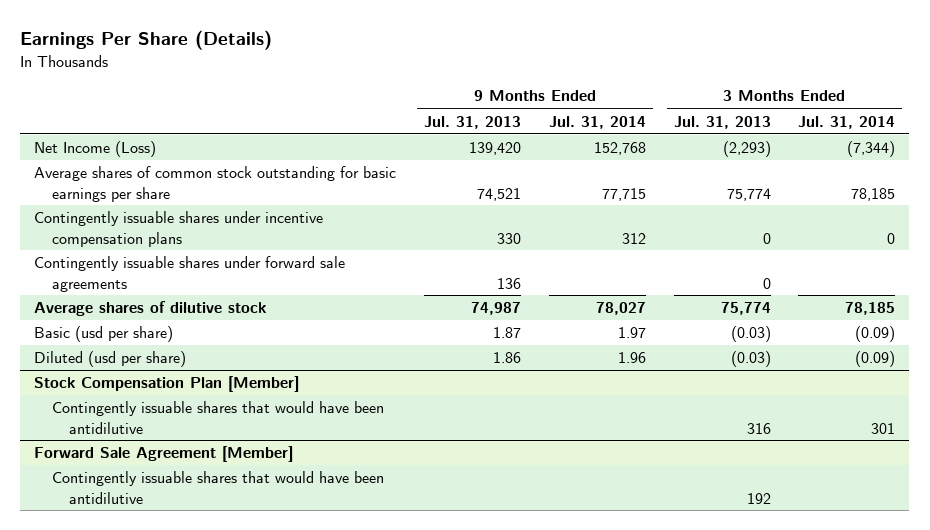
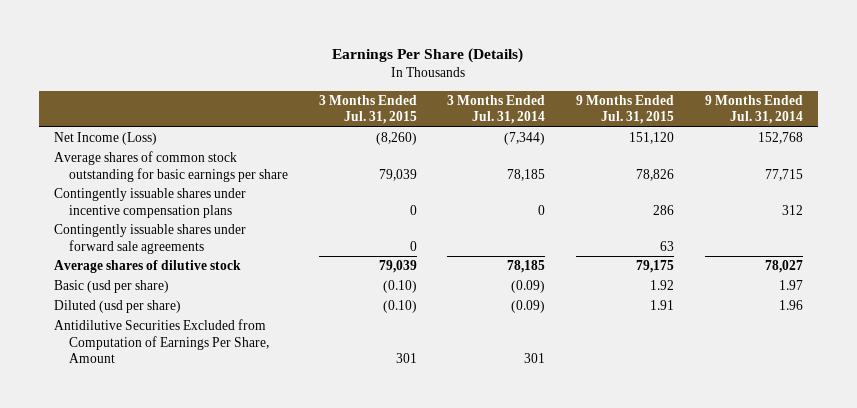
- | 9 Months Ended Jul. 31, 2013 | 9 Months Ended Jul. 31, 2014 | 3 Months Ended Jul. 31, 2013 | 3 Months Ended Jul. 31, 2014
+ | 3 Months Ended Jul. 31, 2015 | 3 Months Ended Jul. 31, 2014 | 9 Months Ended Jul. 31, 2015 | 9 Months Ended Jul. 31, 2014
- Stock Compensation Plan [Member]
- Contingently issuable shares that would have been antidilutive | | | 316 | 301
- Forward Sale Agreement [Member]
- Contingently issuable shares that would have been antidilutive | | | 192 |
+ Antidilutive Securities Excluded from Computation of Earnings Per Share, Amount | 301 | 301 | |

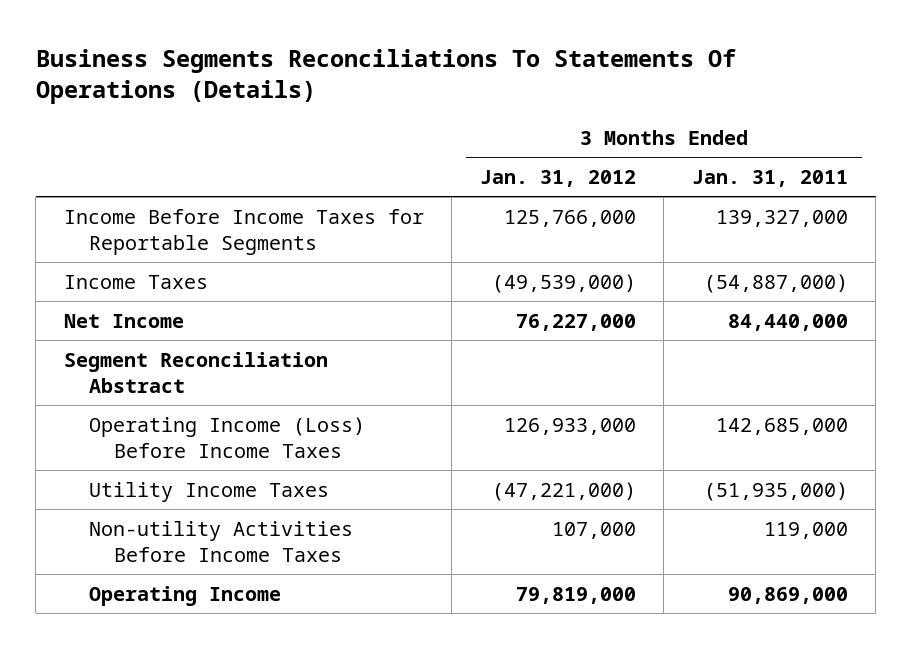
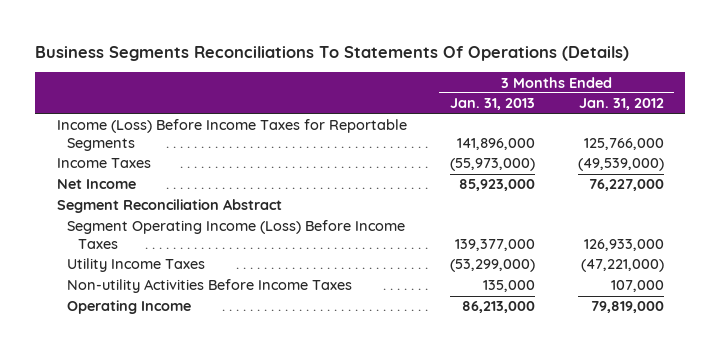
- | 3 Months Ended Jan. 31, 2012 | 3 Months Ended Jan. 31, 2011
+ | 3 Months Ended Jan. 31, 2013 | 3 Months Ended Jan. 31, 2012
- Income Before Income Taxes for Reportable Segments | 125,766,000 | 139,327,000
+ Income (Loss) Before Income Taxes for Reportable Segments | 141,896,000 | 125,766,000
- Operating Income (Loss) Before Income Taxes | 126,933,000 | 142,685,000
+ Segment Operating Income (Loss) Before Income Taxes | 139,377,000 | 126,933,000

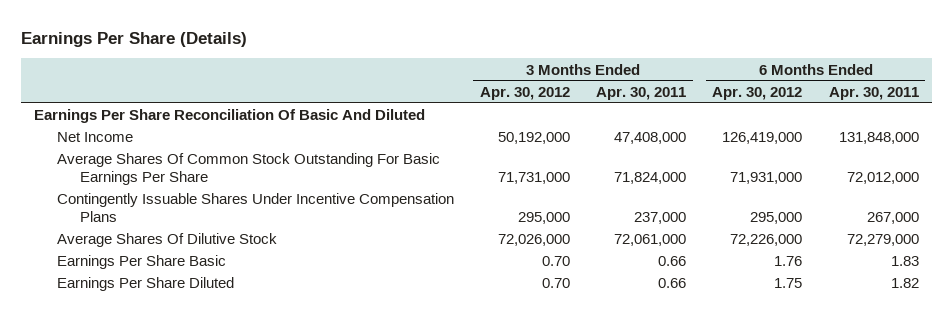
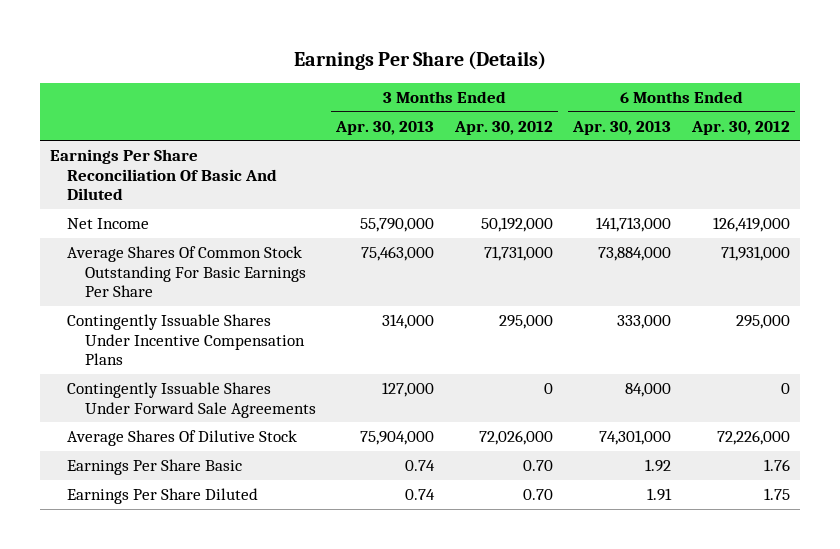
- | 3 Months Ended Apr. 30, 2012 | 3 Months Ended Apr. 30, 2011 | 6 Months Ended Apr. 30, 2012 | 6 Months Ended Apr. 30, 2011
+ | 3 Months Ended Apr. 30, 2013 | 3 Months Ended Apr. 30, 2012 | 6 Months Ended Apr. 30, 2013 | 6 Months Ended Apr. 30, 2012
+ Contingently Issuable Shares Under Forward Sale Agreements | 127,000 | 0 | 84,000 | 0

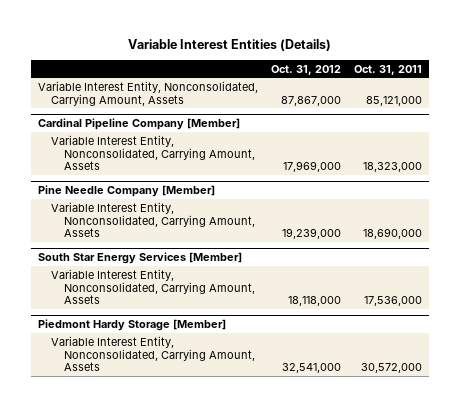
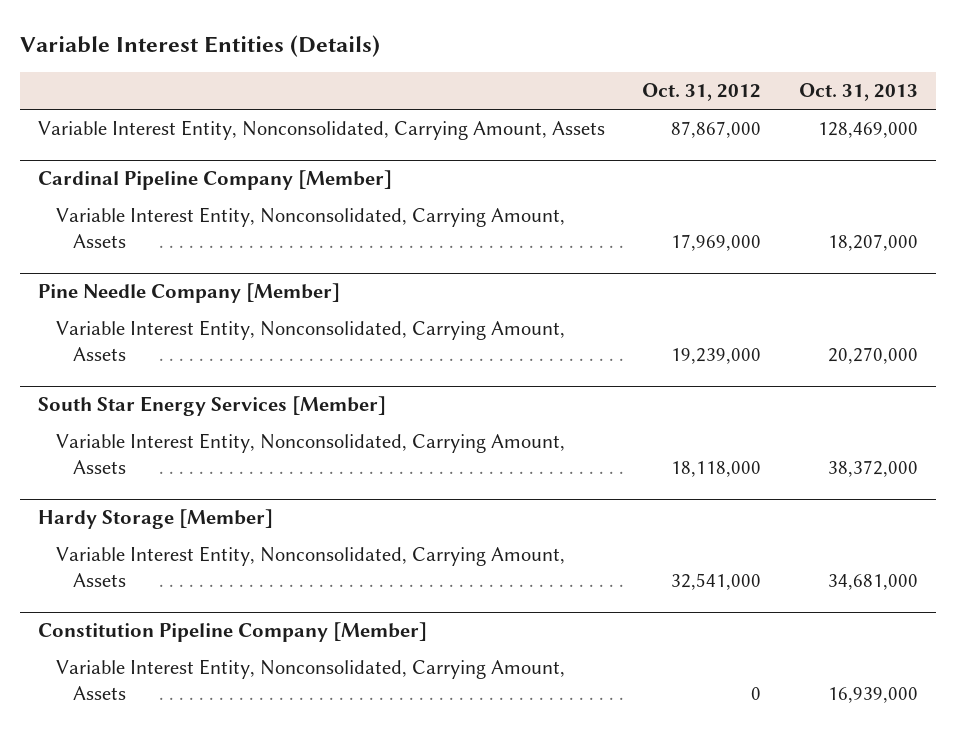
- | Oct. 31, 2012 | Oct. 31, 2011
+ | Oct. 31, 2012 | Oct. 31, 2013
- Piedmont Hardy Storage [Member]
+ Hardy Storage [Member]
+ Constitution Pipeline Company [Member]
+ Variable Interest Entity, Nonconsolidated, Carrying Amount, Assets | 0 | 16,939,000

